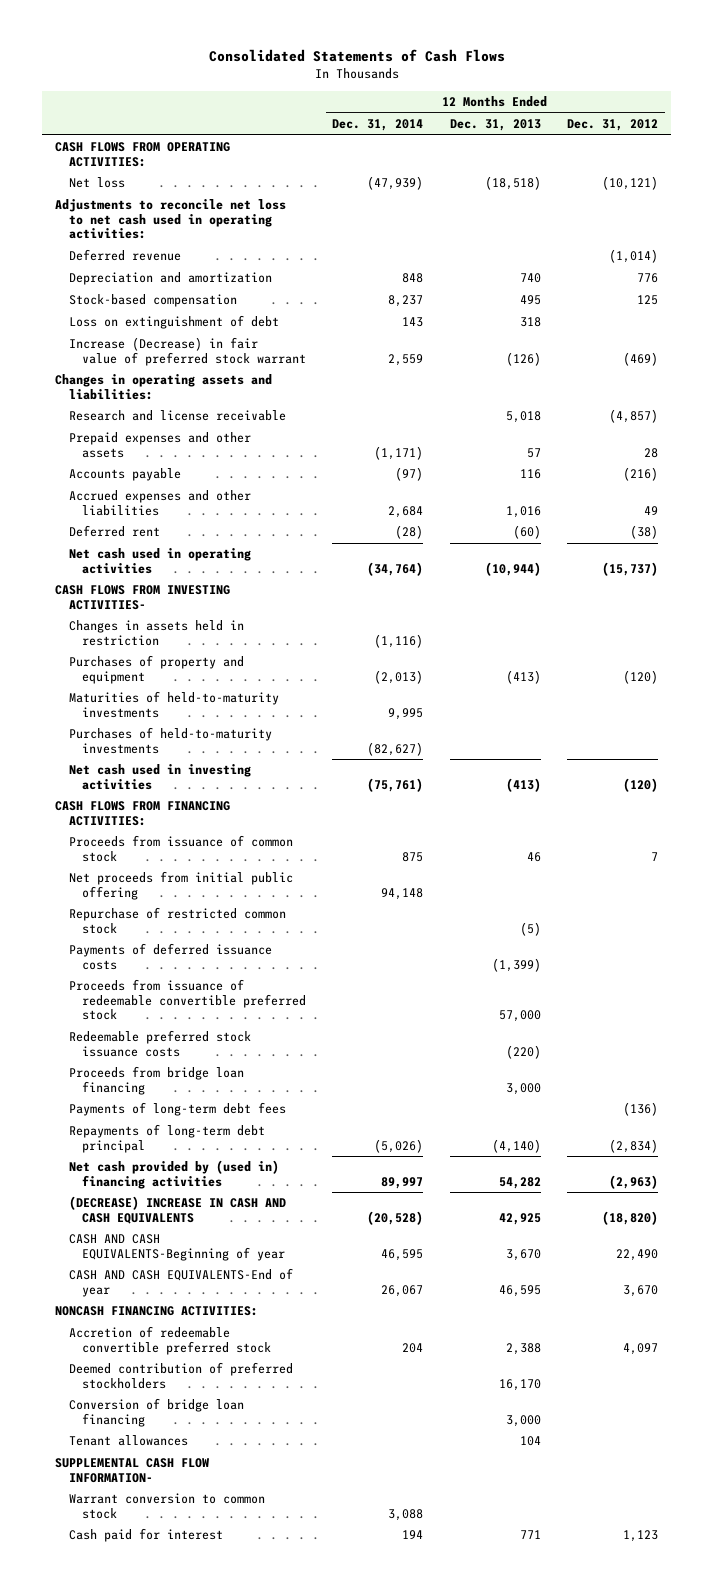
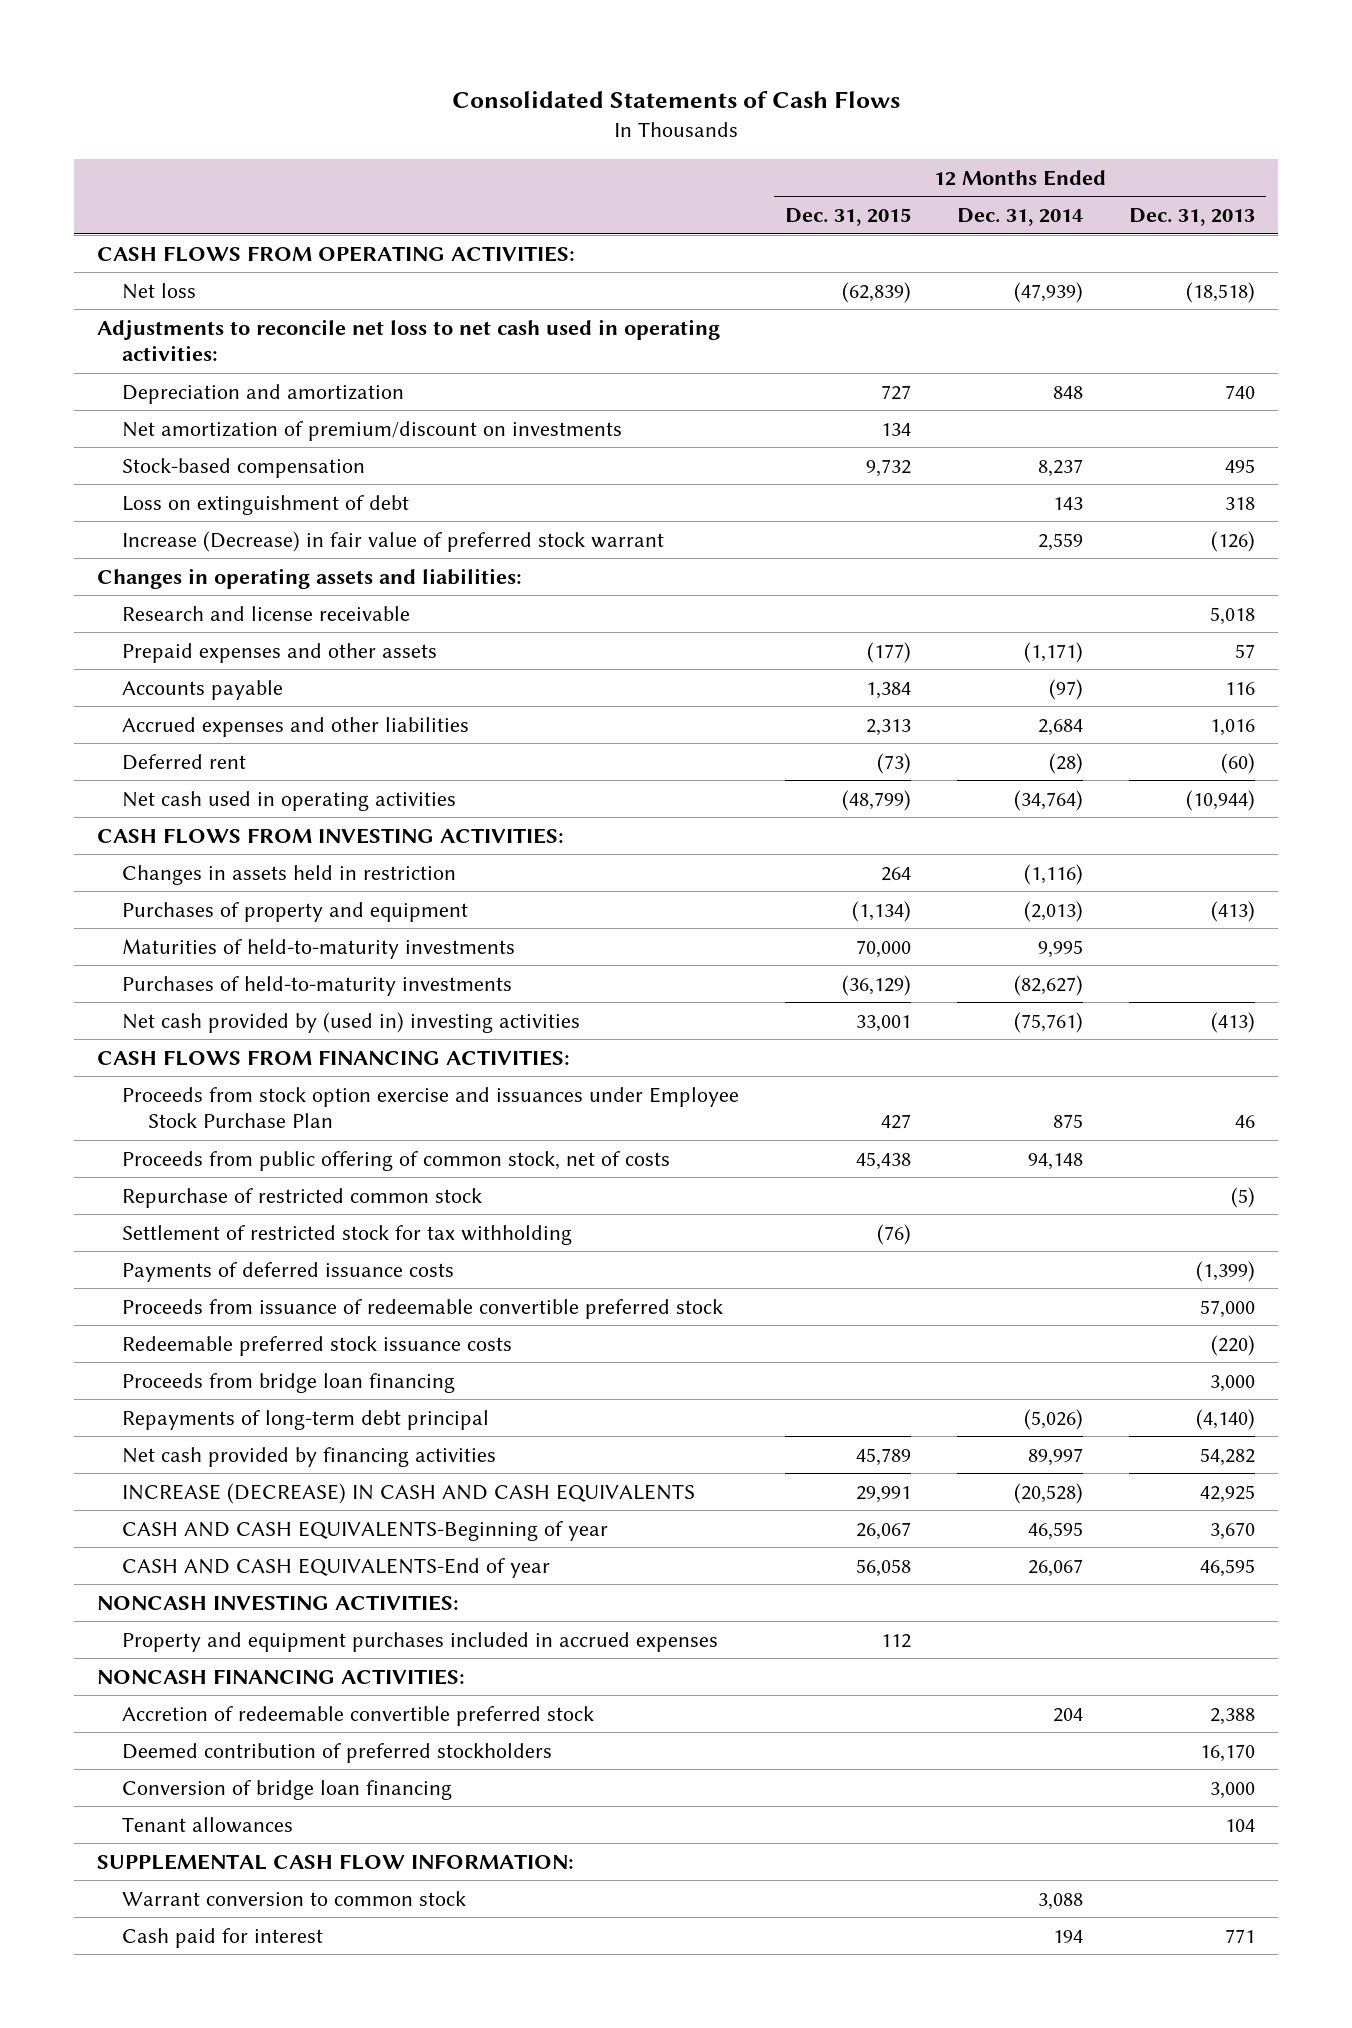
- | 12 Months Ended Dec. 31, 2014 | 12 Months Ended Dec. 31, 2013 | 12 Months Ended Dec. 31, 2012
+ | 12 Months Ended Dec. 31, 2015 | 12 Months Ended Dec. 31, 2014 | 12 Months Ended Dec. 31, 2013
- Deferred revenue | | | (1,014)
+ Net amortization of premium/discount on investments | 134 | |
- CASH FLOWS FROM INVESTING ACTIVITIES-
+ CASH FLOWS FROM INVESTING ACTIVITIES:
- Net cash used in investing activities | (75,761) | (413) | (120)
+ Net cash provided by (used in) investing activities | 33,001 | (75,761) | (413)
- Proceeds from issuance of common stock | 875 | 46 | 7
- Net proceeds from initial public offering | 94,148 | |
+ Proceeds from stock option exercise and issuances under Employee Stock Purchase Plan | 427 | 875 | 46
+ Proceeds from public offering of common stock, net of costs | 45,438 | 94,148 |
+ Settlement of restricted stock for tax withholding | (76) | |
- Payments of long-term debt fees | | | (136)
- Net cash provided by (used in) financing activities | 89,997 | 54,282 | (2,963)
- (DECREASE) INCREASE IN CASH AND CASH EQUIVALENTS | (20,528) | 42,925 | (18,820)
+ Net cash provided by financing activities | 45,789 | 89,997 | 54,282
+ INCREASE (DECREASE) IN CASH AND CASH EQUIVALENTS | 29,991 | (20,528) | 42,925
+ NONCASH INVESTING ACTIVITIES:
+ Property and equipment purchases included in accrued expenses | 112 | |
- SUPPLEMENTAL CASH FLOW INFORMATION-
+ SUPPLEMENTAL CASH FLOW INFORMATION:

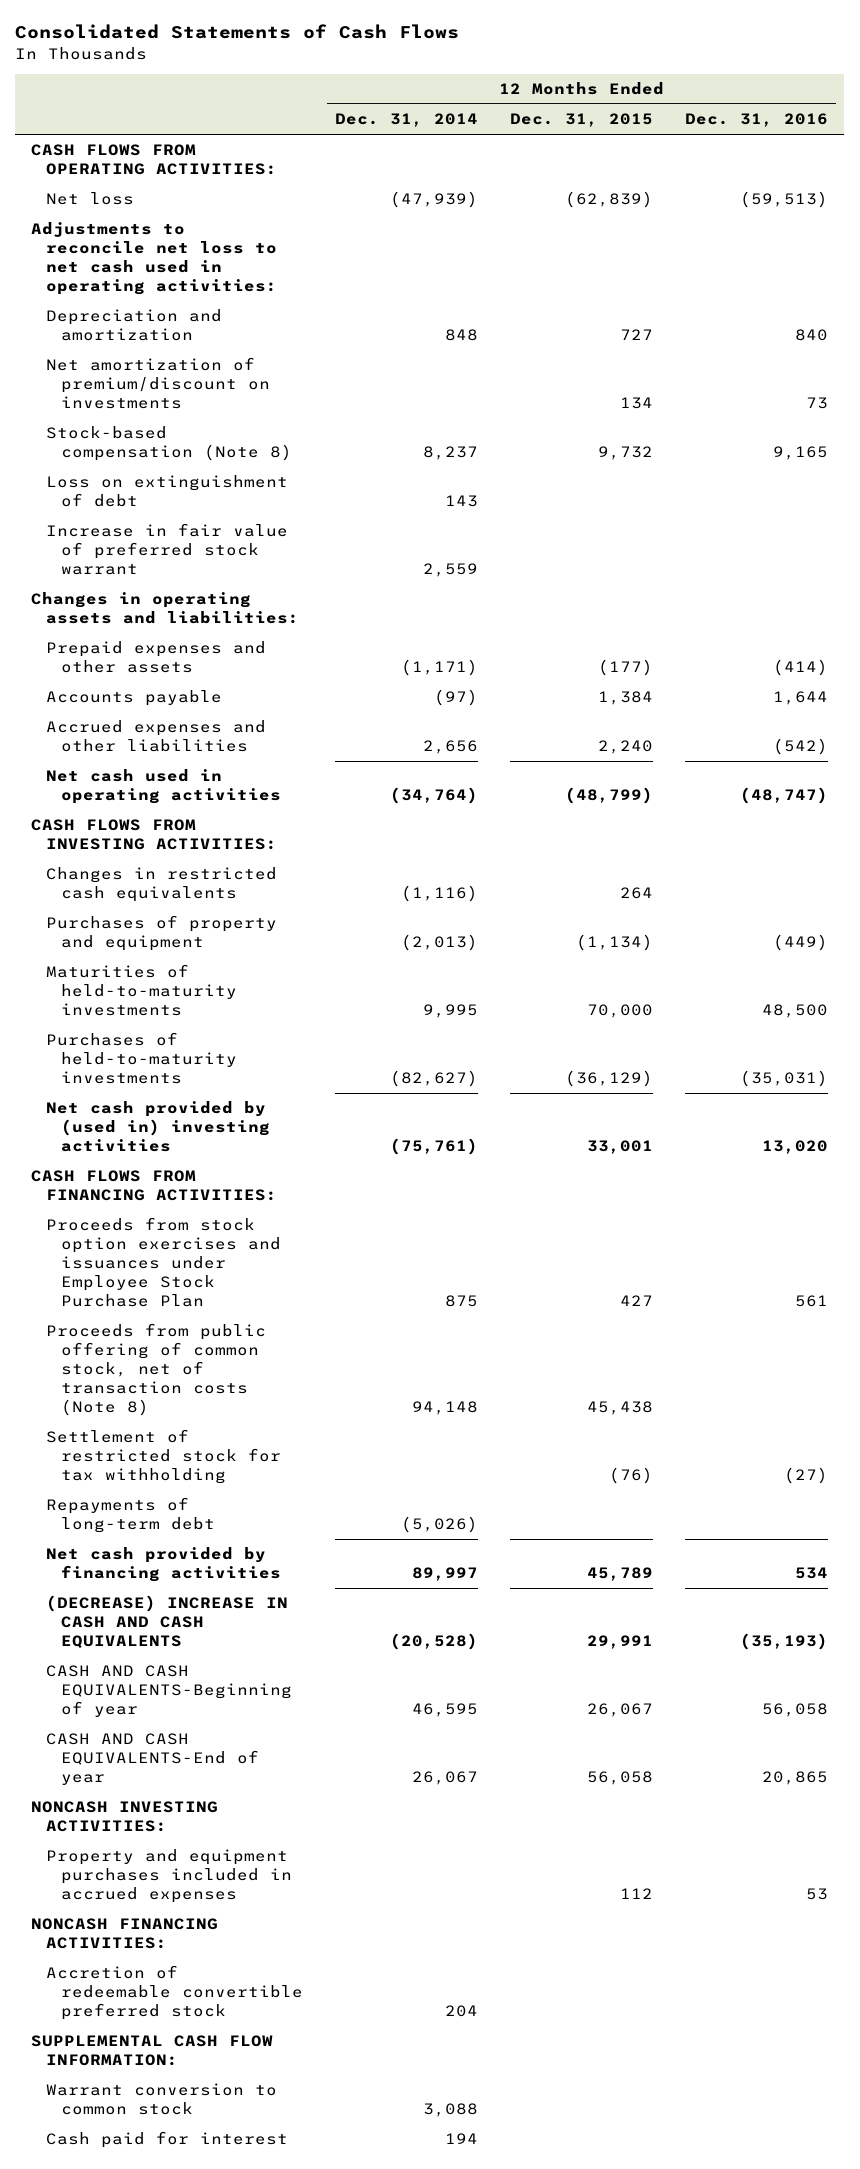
- | 12 Months Ended Dec. 31, 2015 | 12 Months Ended Dec. 31, 2014 | 12 Months Ended Dec. 31, 2013
+ | 12 Months Ended Dec. 31, 2014 | 12 Months Ended Dec. 31, 2015 | 12 Months Ended Dec. 31, 2016
- Stock-based compensation | 9,732 | 8,237 | 495
+ Stock-based compensation (Note 8) | 8,237 | 9,732 | 9,165
- Increase (Decrease) in fair value of preferred stock warrant | | 2,559 | (126)
+ Increase in fair value of preferred stock warrant | 2,559 | |
- Research and license receivable | | | 5,018
- Accrued expenses and other liabilities | 2,313 | 2,684 | 1,016
- Deferred rent | (73) | (28) | (60)
+ Accrued expenses and other liabilities | 2,656 | 2,240 | (542)
- Changes in assets held in restriction | 264 | (1,116) |
+ Changes in restricted cash equivalents | (1,116) | 264 |
- Proceeds from stock option exercise and issuances under Employee Stock Purchase Plan | 427 | 875 | 46
- Proceeds from public offering of common stock, net of costs | 45,438 | 94,148 |
- Repurchase of restricted common stock | | | (5)
+ Proceeds from stock option exercises and issuances under Employee Stock Purchase Plan | 875 | 427 | 561
+ Proceeds from public offering of common stock, net of transaction costs (Note 8) | 94,148 | 45,438 |
- Payments of deferred issuance costs | | | (1,399)
- Proceeds from issuance of redeemable convertible preferred stock | | | 57,000
- Redeemable preferred stock issuance costs | | | (220)
- Proceeds from bridge loan financing | | | 3,000
- Repayments of long-term debt principal | | (5,026) | (4,140)
+ Repayments of long-term debt | (5,026) | |
- INCREASE (DECREASE) IN CASH AND CASH EQUIVALENTS | 29,991 | (20,528) | 42,925
+ (DECREASE) INCREASE IN CASH AND CASH EQUIVALENTS | (20,528) | 29,991 | (35,193)
- Deemed contribution of preferred stockholders | | | 16,170
- Conversion of bridge loan financing | | | 3,000
- Tenant allowances | | | 104

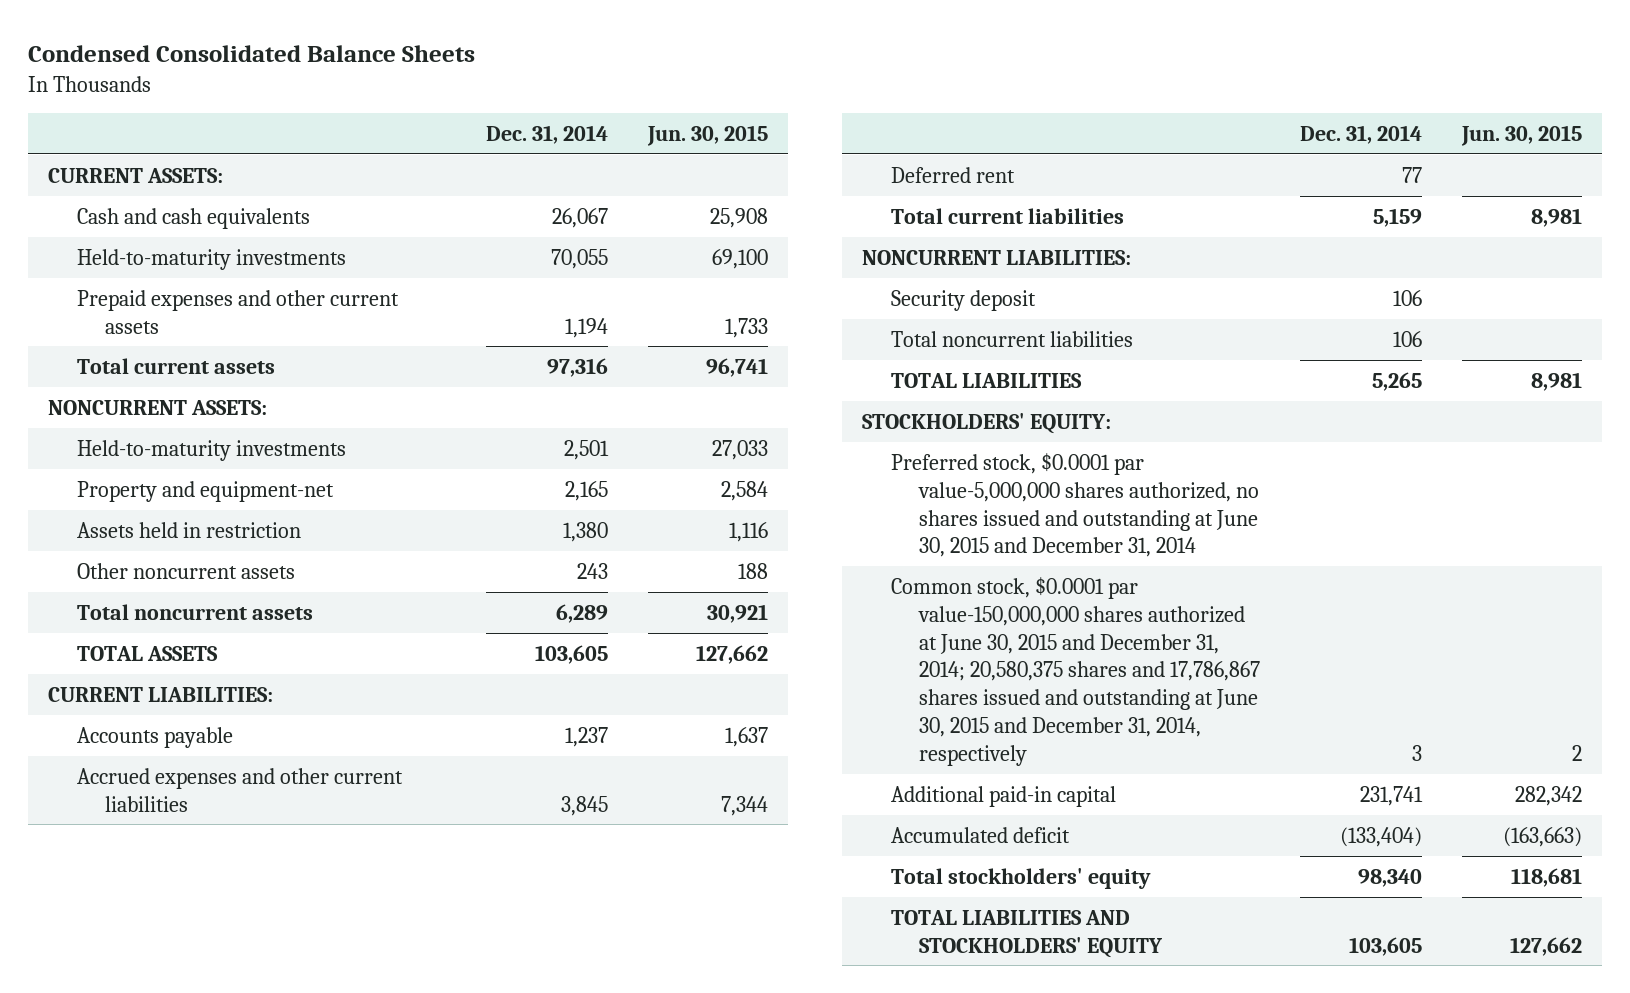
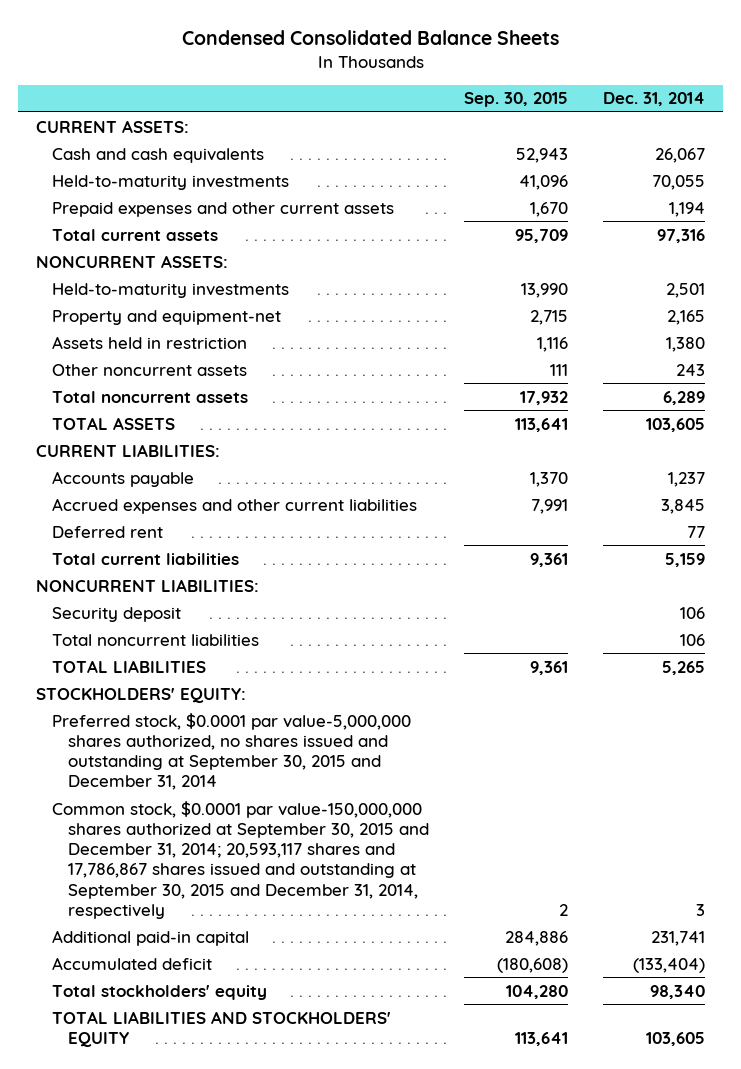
- | Dec. 31, 2014 | Jun. 30, 2015
+ | Sep. 30, 2015 | Dec. 31, 2014
- Preferred stock, $0.0001 par value-5,000,000 shares authorized, no shares issued and outstanding at June 30, 2015 and December 31, 2014
- Common stock, $0.0001 par value-150,000,000 shares authorized at June 30, 2015 and December 31, 2014; 20,580,375 shares and 17,786,867 shares issued and outstanding at June 30, 2015 and December 31, 2014, respectively | 3 | 2
+ Preferred stock, $0.0001 par value-5,000,000 shares authorized, no shares issued and outstanding at September 30, 2015 and December 31, 2014
+ Common stock, $0.0001 par value-150,000,000 shares authorized at September 30, 2015 and December 31, 2014; 20,593,117 shares and 17,786,867 shares issued and outstanding at September 30, 2015 and December 31, 2014, respectively | 2 | 3

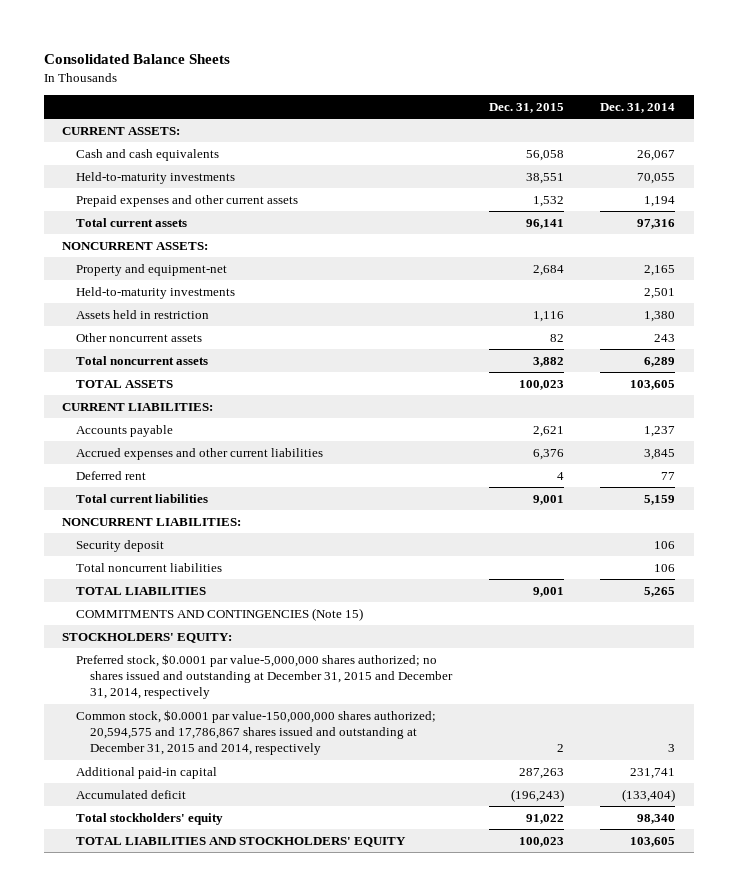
- Condensed Consolidated Balance Sheets
+ Consolidated Balance Sheets
- | Sep. 30, 2015 | Dec. 31, 2014
+ | Dec. 31, 2015 | Dec. 31, 2014
moved down: Held-to-maturity investments | | 2,501
+ COMMITMENTS AND CONTINGENCIES (Note 15)
- Preferred stock, $0.0001 par value-5,000,000 shares authorized, no shares issued and outstanding at September 30, 2015 and December 31, 2014
- Common stock, $0.0001 par value-150,000,000 shares authorized at September 30, 2015 and December 31, 2014; 20,593,117 shares and 17,786,867 shares issued and outstanding at September 30, 2015 and December 31, 2014, respectively | 2 | 3
+ Preferred stock, $0.0001 par value-5,000,000 shares authorized; no shares issued and outstanding at December 31, 2015 and December 31, 2014, respectively
+ Common stock, $0.0001 par value-150,000,000 shares authorized; 20,594,575 and 17,786,867 shares issued and outstanding at December 31, 2015 and 2014, respectively | 2 | 3

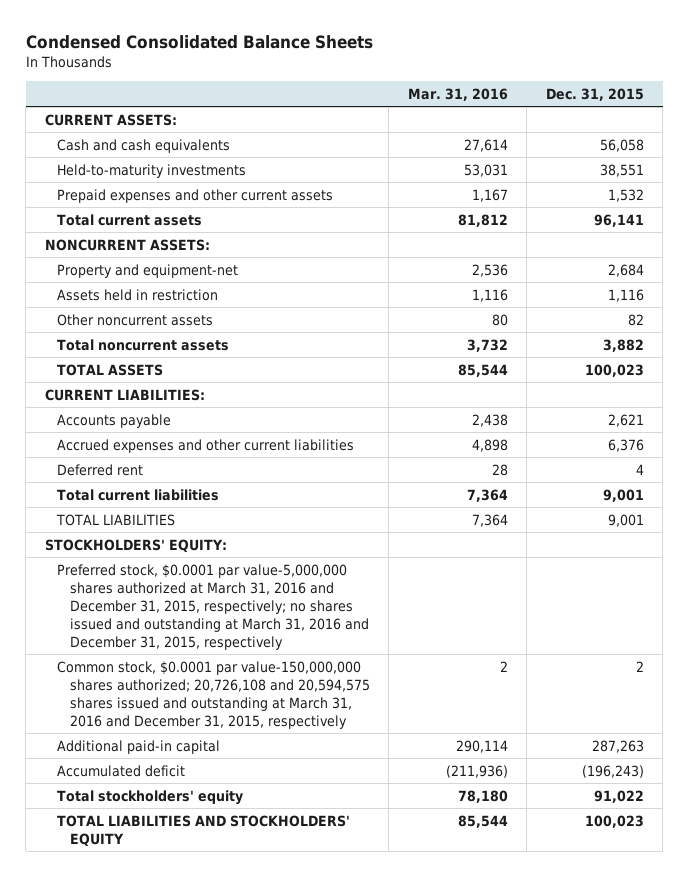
- Consolidated Balance Sheets
+ Condensed Consolidated Balance Sheets
- | Dec. 31, 2015 | Dec. 31, 2014
+ | Mar. 31, 2016 | Dec. 31, 2015
- Held-to-maturity investments | | 2,501
- NONCURRENT LIABILITIES:
- Security deposit | | 106
- Total noncurrent liabilities | | 106
- COMMITMENTS AND CONTINGENCIES (Note 15)
- Preferred stock, $0.0001 par value-5,000,000 shares authorized; no shares issued and outstanding at December 31, 2015 and December 31, 2014, respectively
- Common stock, $0.0001 par value-150,000,000 shares authorized; 20,594,575 and 17,786,867 shares issued and outstanding at December 31, 2015 and 2014, respectively | 2 | 3
+ Preferred stock, $0.0001 par value-5,000,000 shares authorized at March 31, 2016 and December 31, 2015, respectively; no shares issued and outstanding at March 31, 2016 and December 31, 2015, respectively
+ Common stock, $0.0001 par value-150,000,000 shares authorized; 20,726,108 and 20,594,575 shares issued and outstanding at March 31, 2016 and December 31, 2015, respectively | 2 | 2

